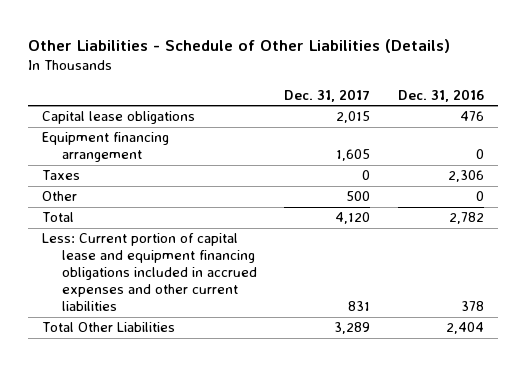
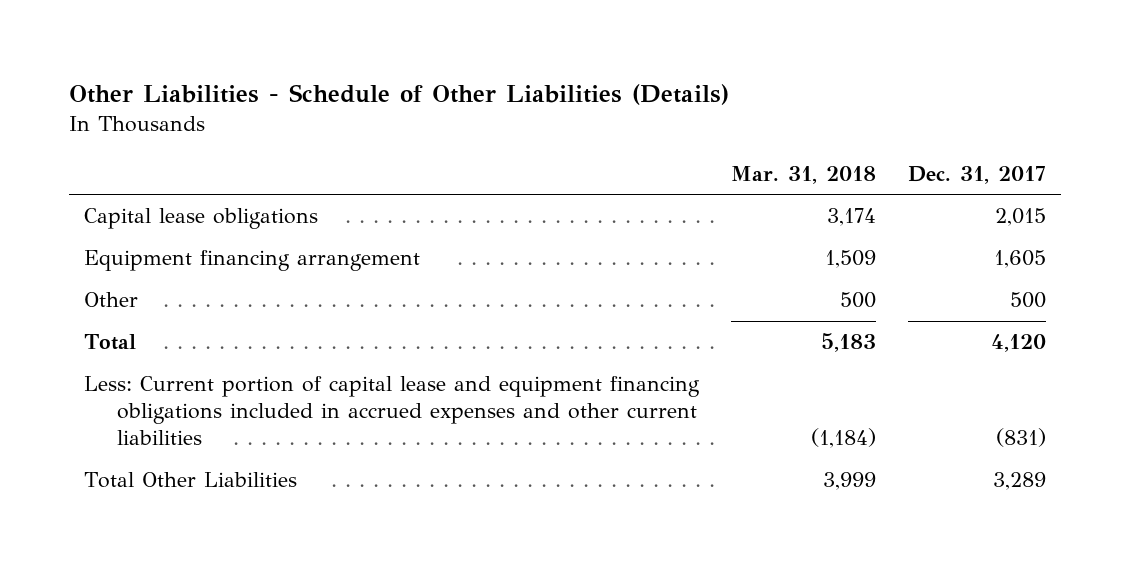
- | Dec. 31, 2017 | Dec. 31, 2016
+ | Mar. 31, 2018 | Dec. 31, 2017
- Taxes | 0 | 2,306
- Less: Current portion of capital lease and equipment financing obligations included in accrued expenses and other current liabilities | 831 | 378
+ Less: Current portion of capital lease and equipment financing obligations included in accrued expenses and other current liabilities | (1,184) | (831)

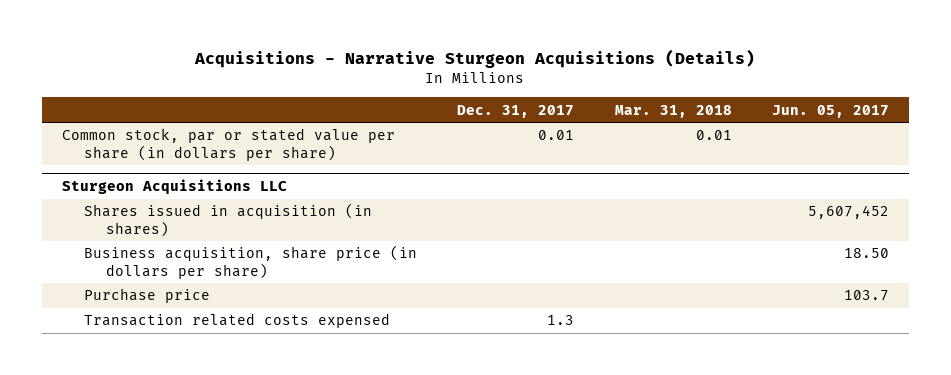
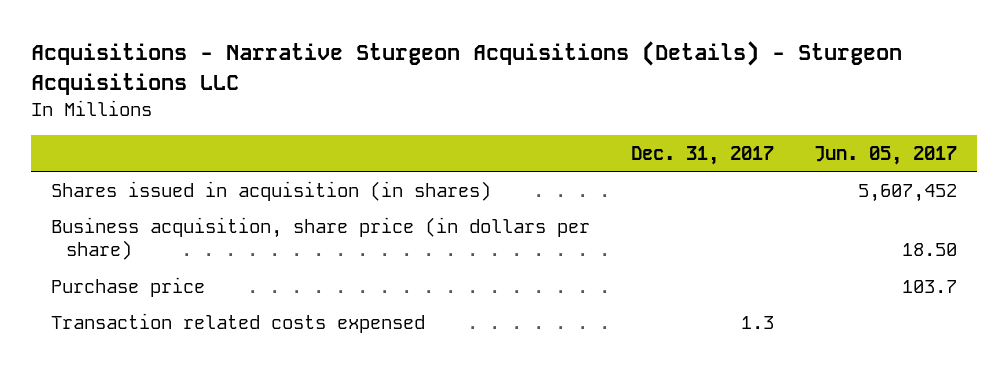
- Acquisitions - Narrative Sturgeon Acquisitions (Details)
+ Acquisitions - Narrative Sturgeon Acquisitions (Details) - Sturgeon Acquisitions LLC
- | Dec. 31, 2017 | Mar. 31, 2018 | Jun. 05, 2017
+ | Dec. 31, 2017 | Jun. 05, 2017
- Common stock, par or stated value per share (in dollars per share) | 0.01 | 0.01 |
- Sturgeon Acquisitions LLC

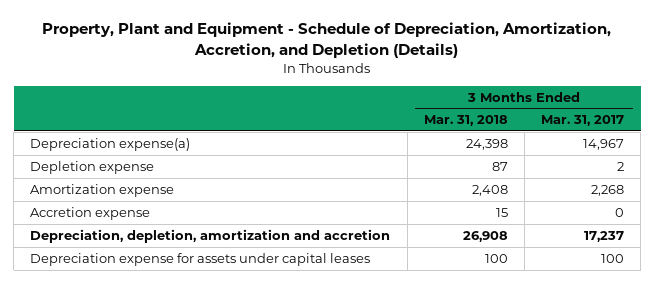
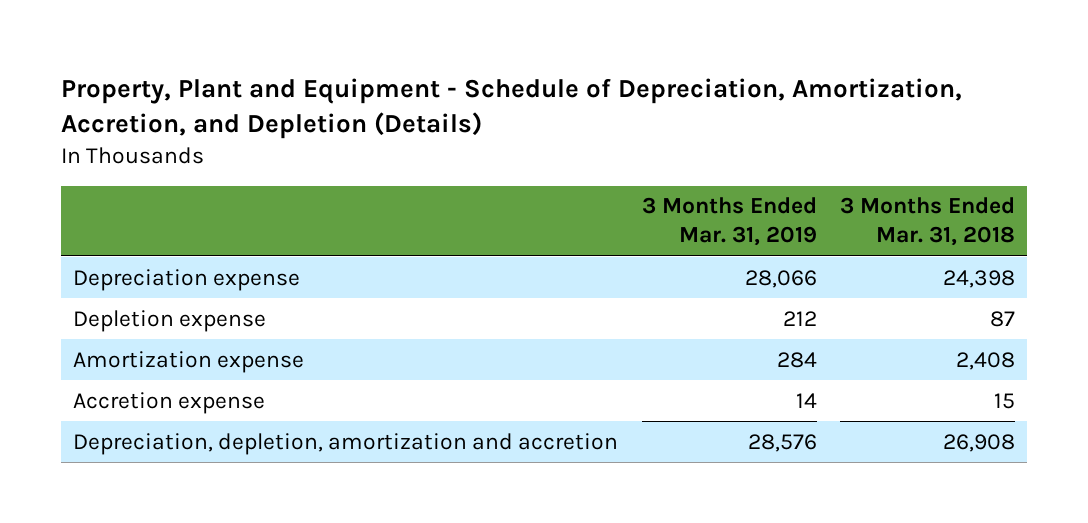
- | 3 Months Ended Mar. 31, 2018 | 3 Months Ended Mar. 31, 2017
+ | 3 Months Ended Mar. 31, 2019 | 3 Months Ended Mar. 31, 2018
- Depreciation expense(a) | 24,398 | 14,967
+ Depreciation expense | 28,066 | 24,398
- Depreciation expense for assets under capital leases | 100 | 100

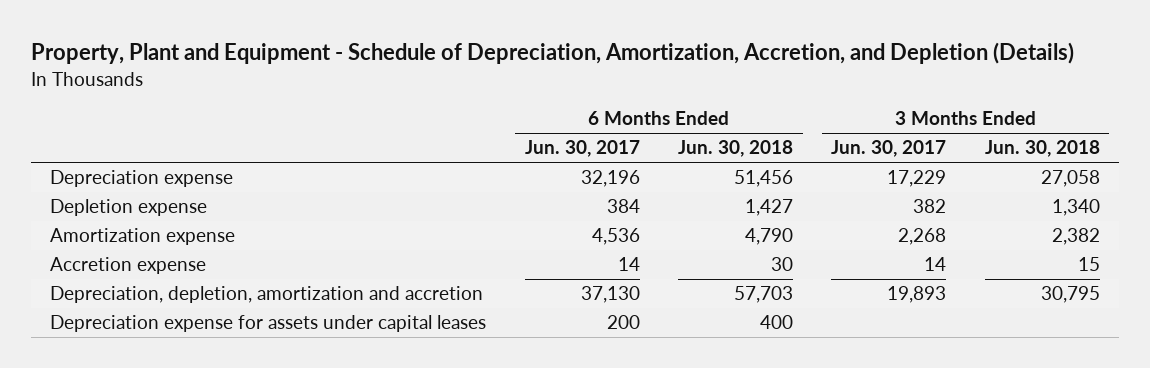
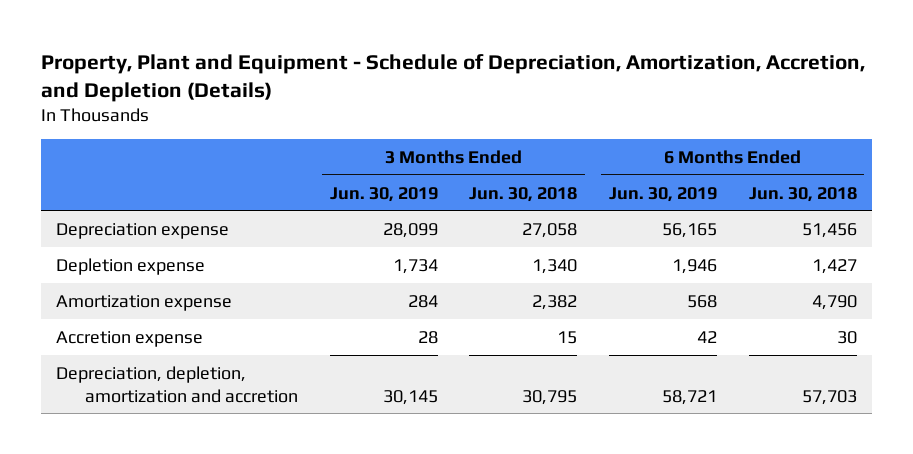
- | 6 Months Ended Jun. 30, 2017 | 6 Months Ended Jun. 30, 2018 | 3 Months Ended Jun. 30, 2017 | 3 Months Ended Jun. 30, 2018
+ | 3 Months Ended Jun. 30, 2019 | 3 Months Ended Jun. 30, 2018 | 6 Months Ended Jun. 30, 2019 | 6 Months Ended Jun. 30, 2018
- Depreciation expense for assets under capital leases | 200 | 400 | |

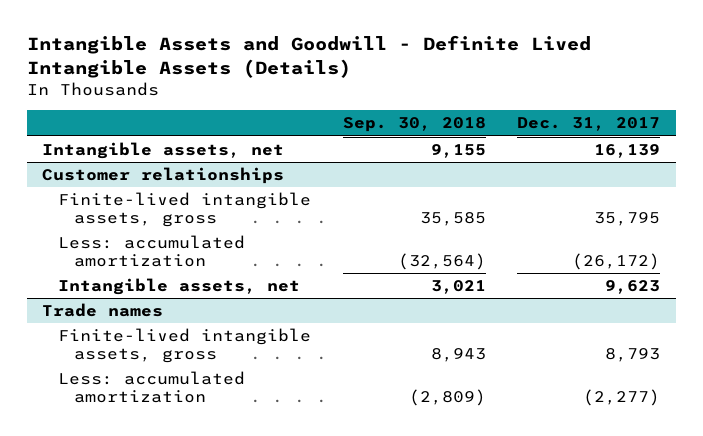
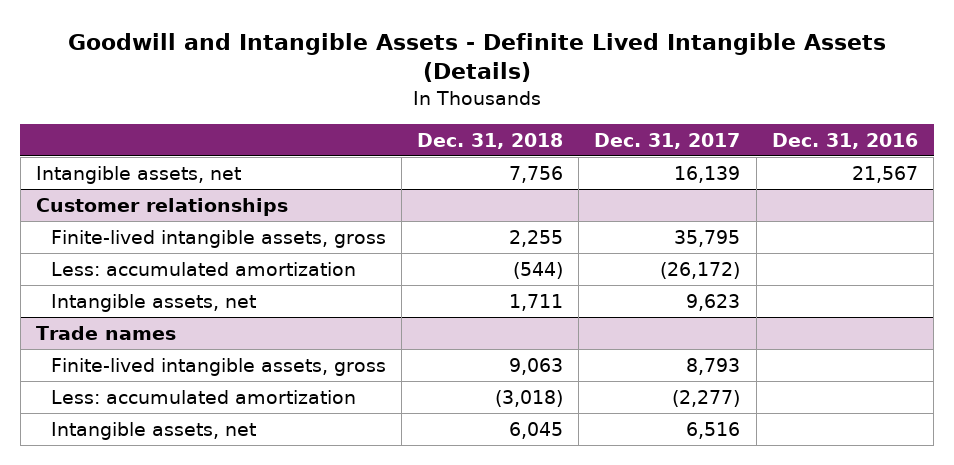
- Intangible Assets and Goodwill - Definite Lived Intangible Assets (Details)
+ Goodwill and Intangible Assets - Definite Lived Intangible Assets (Details)
- | Sep. 30, 2018 | Dec. 31, 2017
+ | Dec. 31, 2018 | Dec. 31, 2017 | Dec. 31, 2016
@ Trade names
+ Intangible assets, net | 6,045 | 6,516 |

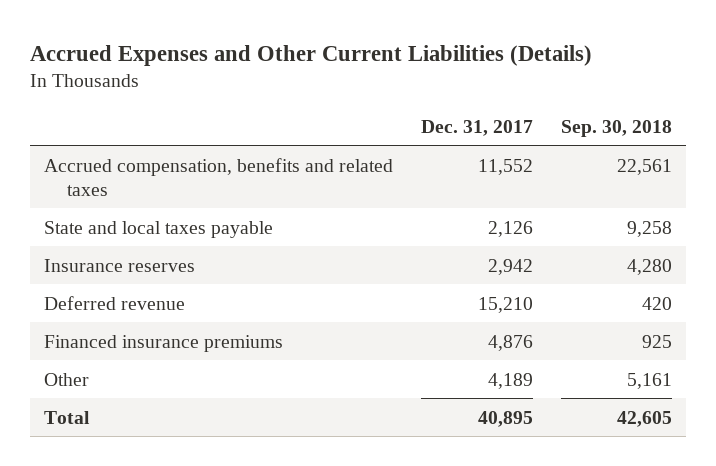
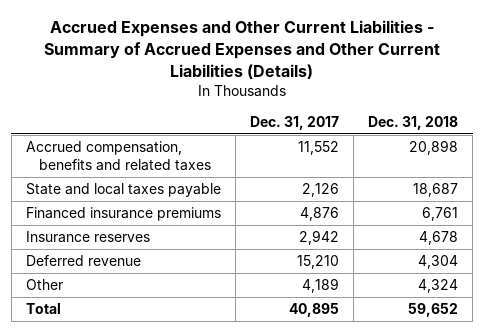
- Accrued Expenses and Other Current Liabilities (Details)
+ Accrued Expenses and Other Current Liabilities - Summary of Accrued Expenses and Other Current Liabilities (Details)
- | Dec. 31, 2017 | Sep. 30, 2018
+ | Dec. 31, 2017 | Dec. 31, 2018
moved up: Financed insurance premiums | 4,876 | 6,761

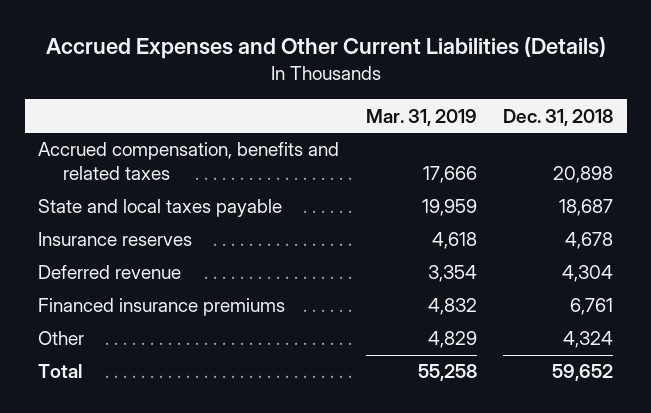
- Accrued Expenses and Other Current Liabilities - Summary of Accrued Expenses and Other Current Liabilities (Details)
+ Accrued Expenses and Other Current Liabilities (Details)
- | Dec. 31, 2017 | Dec. 31, 2018
+ | Mar. 31, 2019 | Dec. 31, 2018
moved down: Financed insurance premiums | 4,832 | 6,761

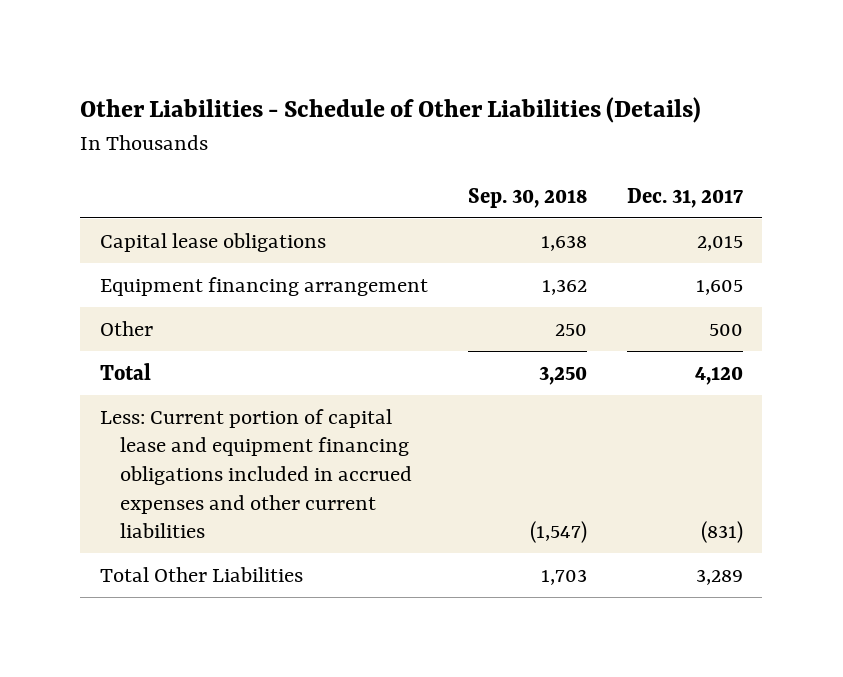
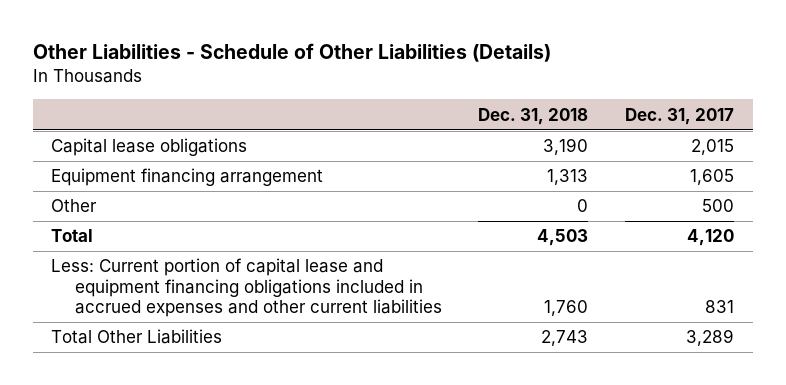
- | Sep. 30, 2018 | Dec. 31, 2017
+ | Dec. 31, 2018 | Dec. 31, 2017
- Less: Current portion of capital lease and equipment financing obligations included in accrued expenses and other current liabilities | (1,547) | (831)
+ Less: Current portion of capital lease and equipment financing obligations included in accrued expenses and other current liabilities | 1,760 | 831

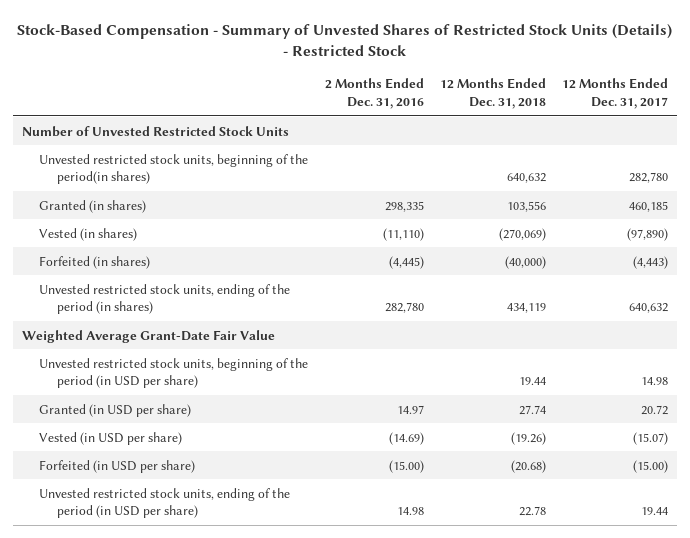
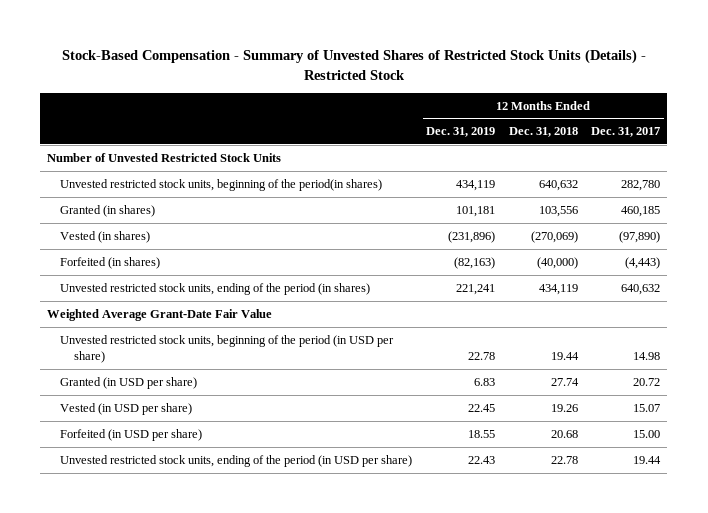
- | 2 Months Ended Dec. 31, 2016 | 12 Months Ended Dec. 31, 2018 | 12 Months Ended Dec. 31, 2017
+ | 12 Months Ended Dec. 31, 2019 | 12 Months Ended Dec. 31, 2018 | 12 Months Ended Dec. 31, 2017
- Vested (in USD per share) | (14.69) | (19.26) | (15.07)
- Forfeited (in USD per share) | (15.00) | (20.68) | (15.00)
+ Vested (in USD per share) | 22.45 | 19.26 | 15.07
+ Forfeited (in USD per share) | 18.55 | 20.68 | 15.00

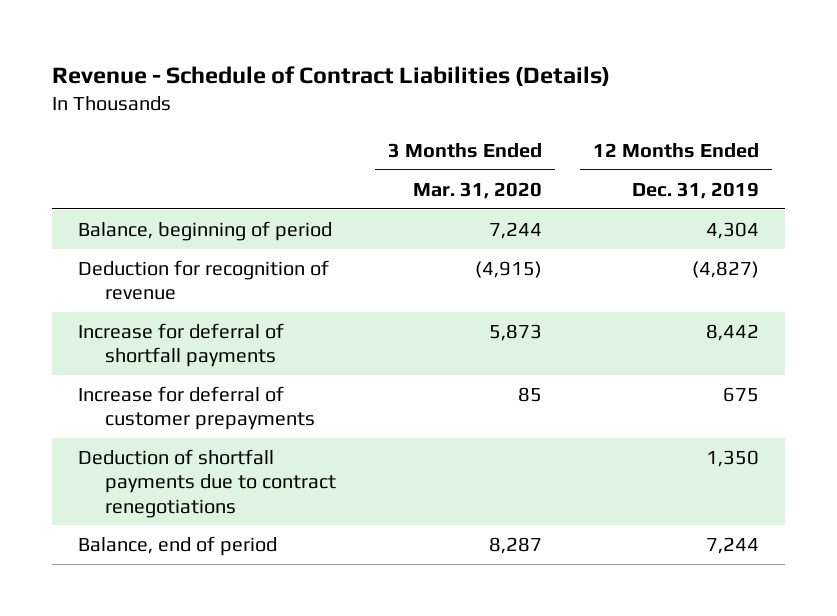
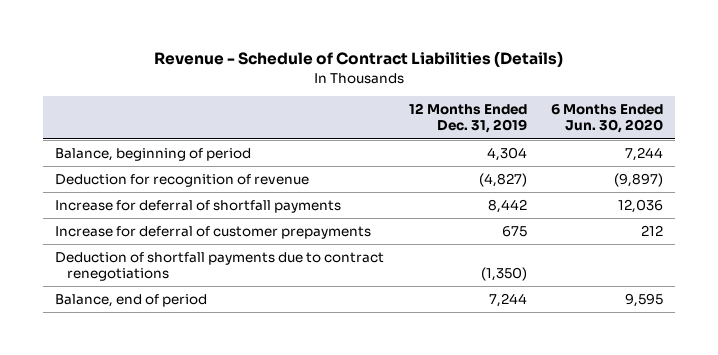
- | 3 Months Ended Mar. 31, 2020 | 12 Months Ended Dec. 31, 2019
+ | 12 Months Ended Dec. 31, 2019 | 6 Months Ended Jun. 30, 2020
- Deduction of shortfall payments due to contract renegotiations | | 1,350
+ Deduction of shortfall payments due to contract renegotiations | (1,350) |

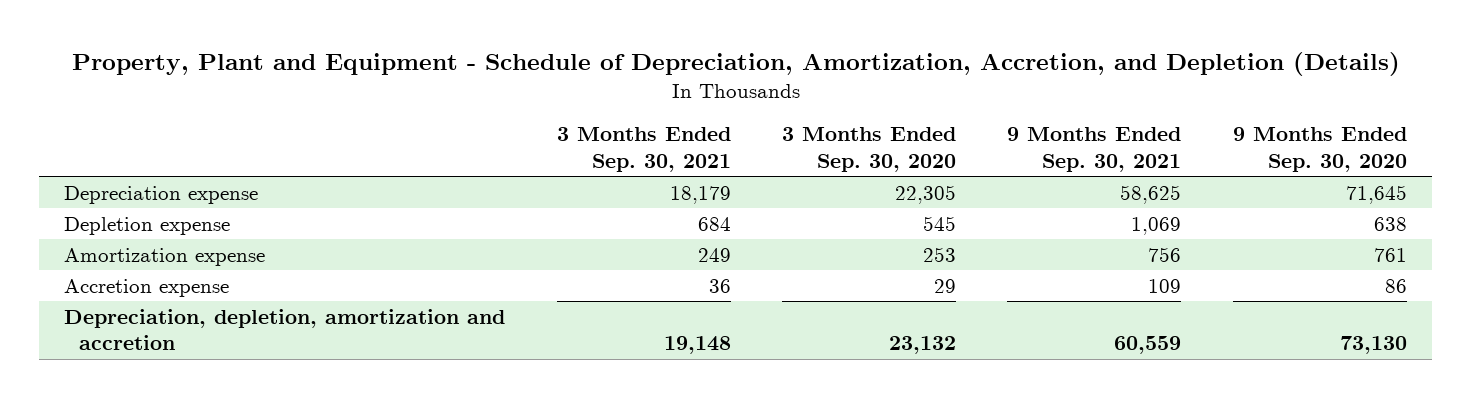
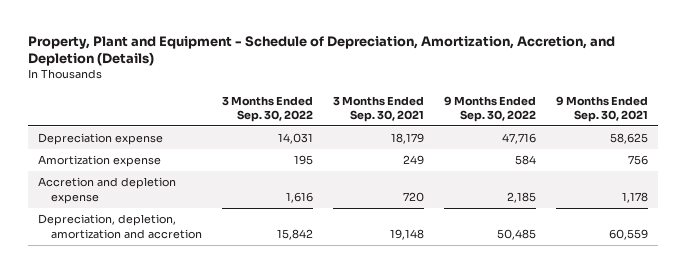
- | 3 Months Ended Sep. 30, 2021 | 3 Months Ended Sep. 30, 2020 | 9 Months Ended Sep. 30, 2021 | 9 Months Ended Sep. 30, 2020
+ | 3 Months Ended Sep. 30, 2022 | 3 Months Ended Sep. 30, 2021 | 9 Months Ended Sep. 30, 2022 | 9 Months Ended Sep. 30, 2021
- Depletion expense | 684 | 545 | 1,069 | 638
- Accretion expense | 36 | 29 | 109 | 86
+ Accretion and depletion expense | 1,616 | 720 | 2,185 | 1,178

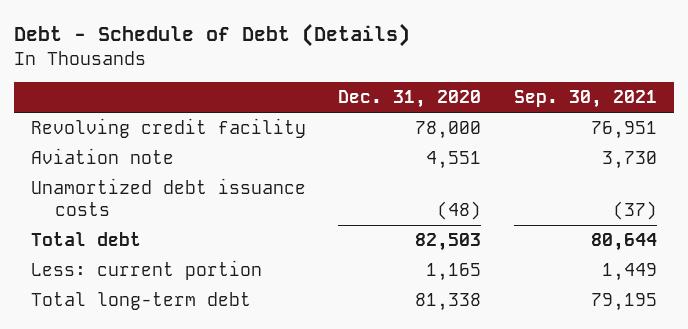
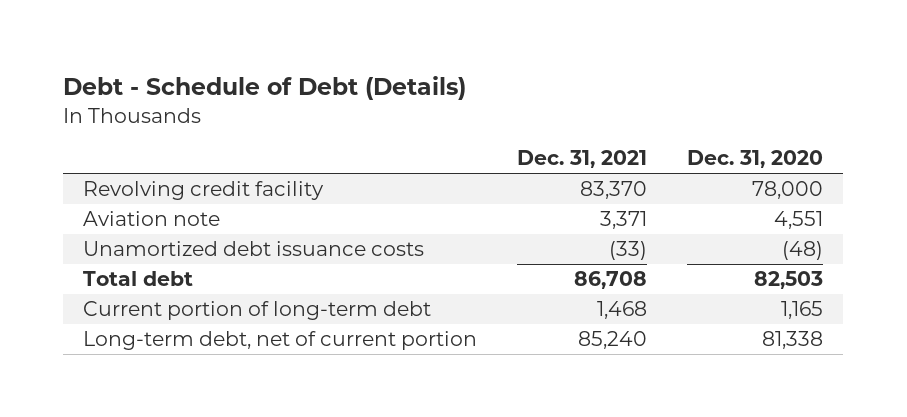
- | Dec. 31, 2020 | Sep. 30, 2021
+ | Dec. 31, 2021 | Dec. 31, 2020
- Less: current portion | 1,165 | 1,449
- Total long-term debt | 81,338 | 79,195
+ Current portion of long-term debt | 1,468 | 1,165
+ Long-term debt, net of current portion | 85,240 | 81,338

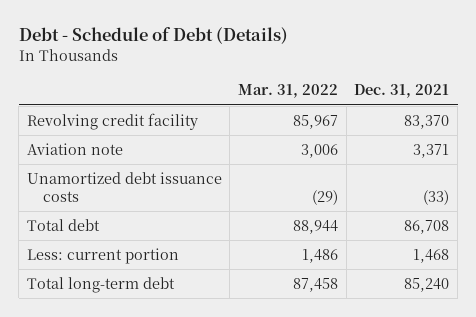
- | Dec. 31, 2021 | Dec. 31, 2020
+ | Mar. 31, 2022 | Dec. 31, 2021
- Current portion of long-term debt | 1,468 | 1,165
- Long-term debt, net of current portion | 85,240 | 81,338
+ Less: current portion | 1,486 | 1,468
+ Total long-term debt | 87,458 | 85,240

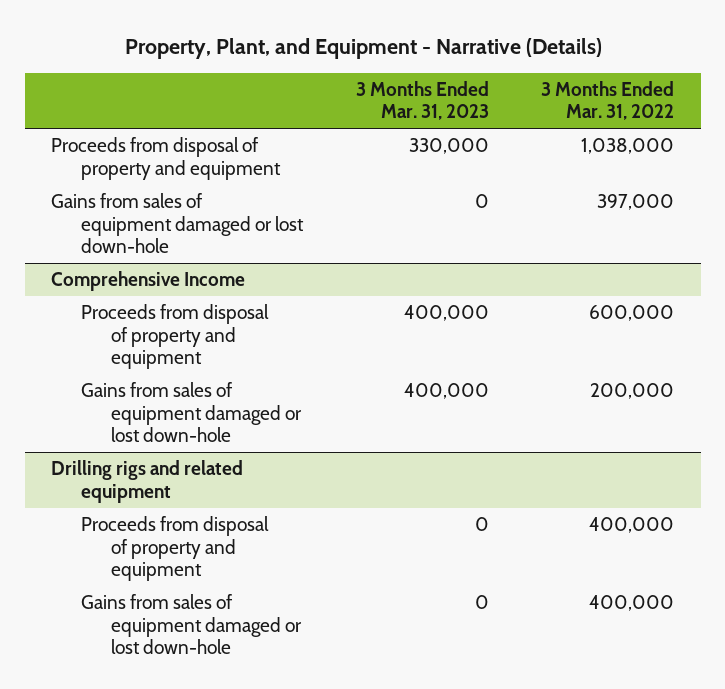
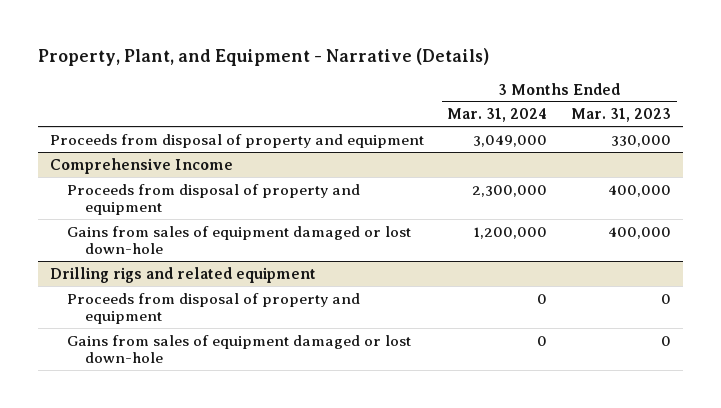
- | 3 Months Ended Mar. 31, 2023 | 3 Months Ended Mar. 31, 2022
+ | 3 Months Ended Mar. 31, 2024 | 3 Months Ended Mar. 31, 2023
- Gains from sales of equipment damaged or lost down-hole | 0 | 397,000

